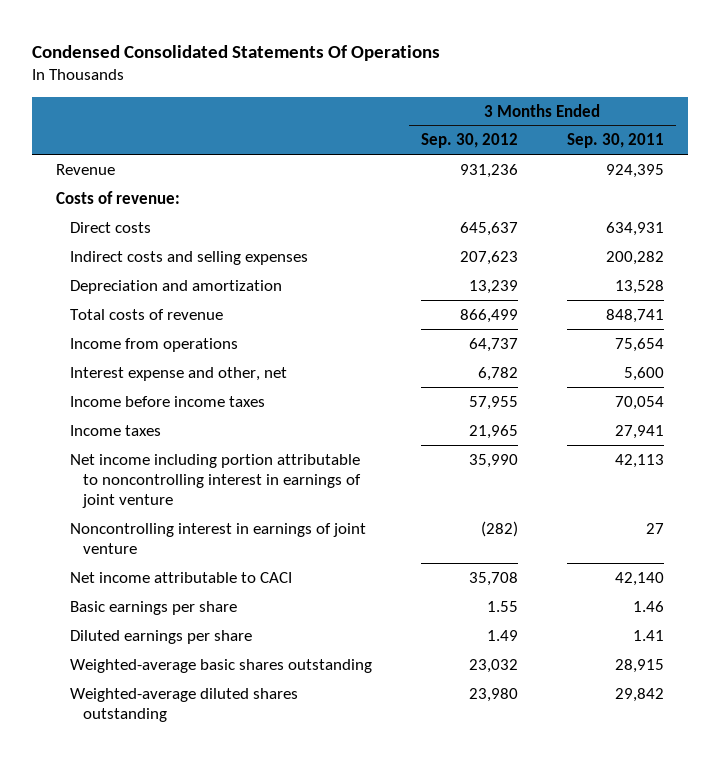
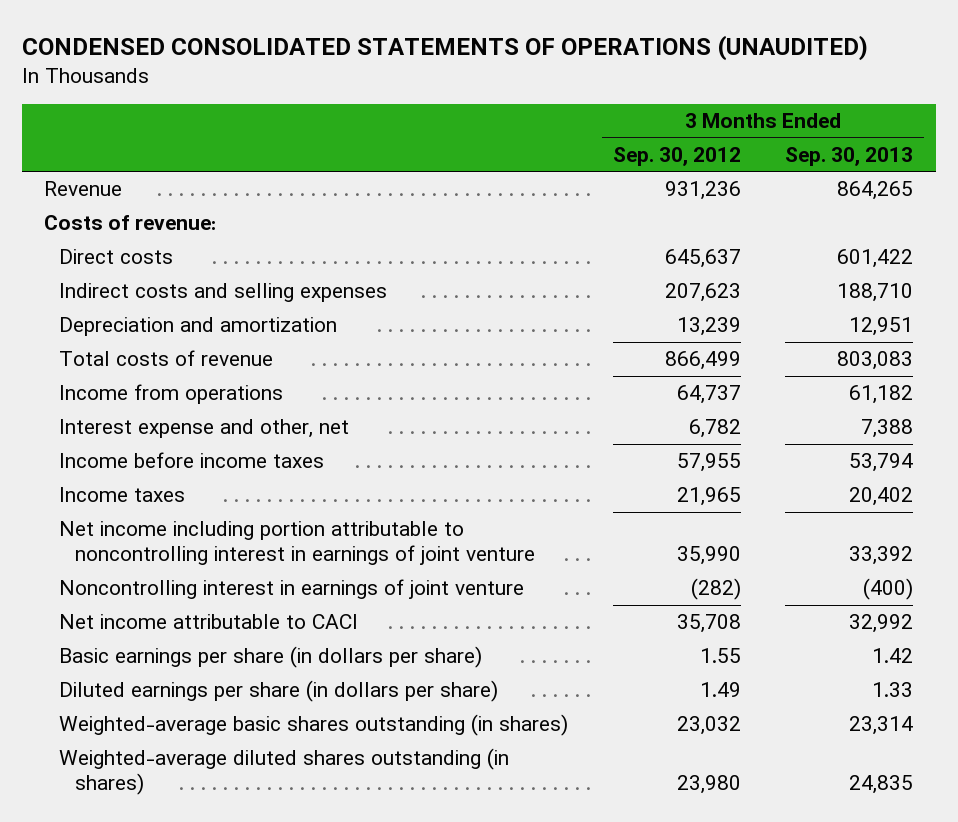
- Condensed Consolidated Statements Of Operations
+ CONDENSED CONSOLIDATED STATEMENTS OF OPERATIONS (UNAUDITED)
- | 3 Months Ended Sep. 30, 2012 | 3 Months Ended Sep. 30, 2011
+ | 3 Months Ended Sep. 30, 2012 | 3 Months Ended Sep. 30, 2013
- Basic earnings per share | 1.55 | 1.46
- Diluted earnings per share | 1.49 | 1.41
- Weighted-average basic shares outstanding | 23,032 | 28,915
- Weighted-average diluted shares outstanding | 23,980 | 29,842
+ Basic earnings per share (in dollars per share) | 1.55 | 1.42
+ Diluted earnings per share (in dollars per share) | 1.49 | 1.33
+ Weighted-average basic shares outstanding (in shares) | 23,032 | 23,314
+ Weighted-average diluted shares outstanding (in shares) | 23,980 | 24,835

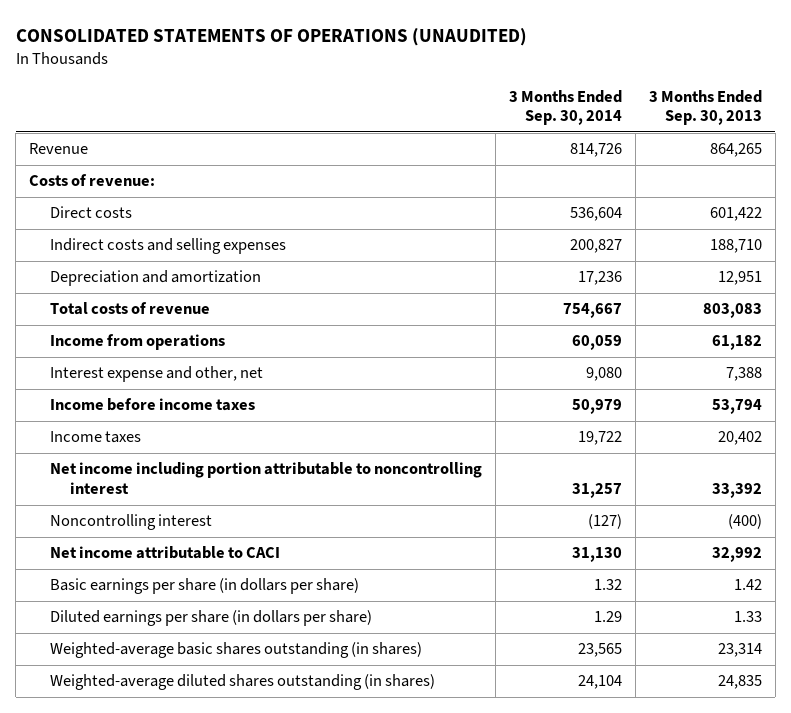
- CONDENSED CONSOLIDATED STATEMENTS OF OPERATIONS (UNAUDITED)
+ CONSOLIDATED STATEMENTS OF OPERATIONS (UNAUDITED)
- | 3 Months Ended Sep. 30, 2012 | 3 Months Ended Sep. 30, 2013
+ | 3 Months Ended Sep. 30, 2014 | 3 Months Ended Sep. 30, 2013
- Net income including portion attributable to noncontrolling interest in earnings of joint venture | 35,990 | 33,392
- Noncontrolling interest in earnings of joint venture | (282) | (400)
+ Net income including portion attributable to noncontrolling interest | 31,257 | 33,392
+ Noncontrolling interest | (127) | (400)

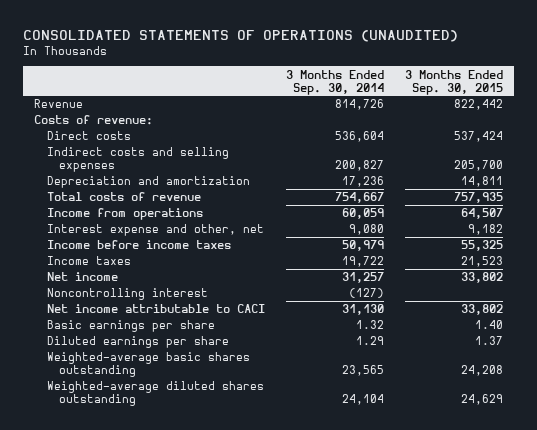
- | 3 Months Ended Sep. 30, 2014 | 3 Months Ended Sep. 30, 2013
+ | 3 Months Ended Sep. 30, 2014 | 3 Months Ended Sep. 30, 2015
- Net income including portion attributable to noncontrolling interest | 31,257 | 33,392
+ Net income | 31,257 | 33,802
- Basic earnings per share (in dollars per share) | 1.32 | 1.42
- Diluted earnings per share (in dollars per share) | 1.29 | 1.33
- Weighted-average basic shares outstanding (in shares) | 23,565 | 23,314
- Weighted-average diluted shares outstanding (in shares) | 24,104 | 24,835
+ Basic earnings per share | 1.32 | 1.40
+ Diluted earnings per share | 1.29 | 1.37
+ Weighted-average basic shares outstanding | 23,565 | 24,208
+ Weighted-average diluted shares outstanding | 24,104 | 24,629

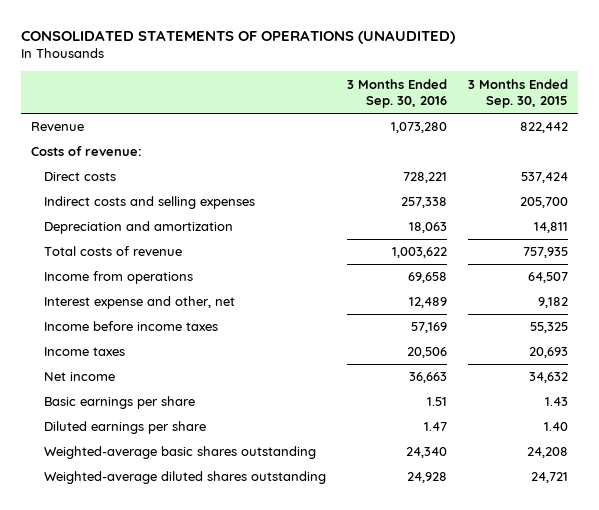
- | 3 Months Ended Sep. 30, 2014 | 3 Months Ended Sep. 30, 2015
+ | 3 Months Ended Sep. 30, 2016 | 3 Months Ended Sep. 30, 2015
- Income taxes | 19,722 | 21,523
- Net income | 31,257 | 33,802
- Noncontrolling interest | (127) |
- Net income attributable to CACI | 31,130 | 33,802
- Basic earnings per share | 1.32 | 1.40
- Diluted earnings per share | 1.29 | 1.37
+ Income taxes | 20,506 | 20,693
+ Net income | 36,663 | 34,632
+ Basic earnings per share | 1.51 | 1.43
+ Diluted earnings per share | 1.47 | 1.40
- Weighted-average diluted shares outstanding | 24,104 | 24,629
+ Weighted-average diluted shares outstanding | 24,928 | 24,721

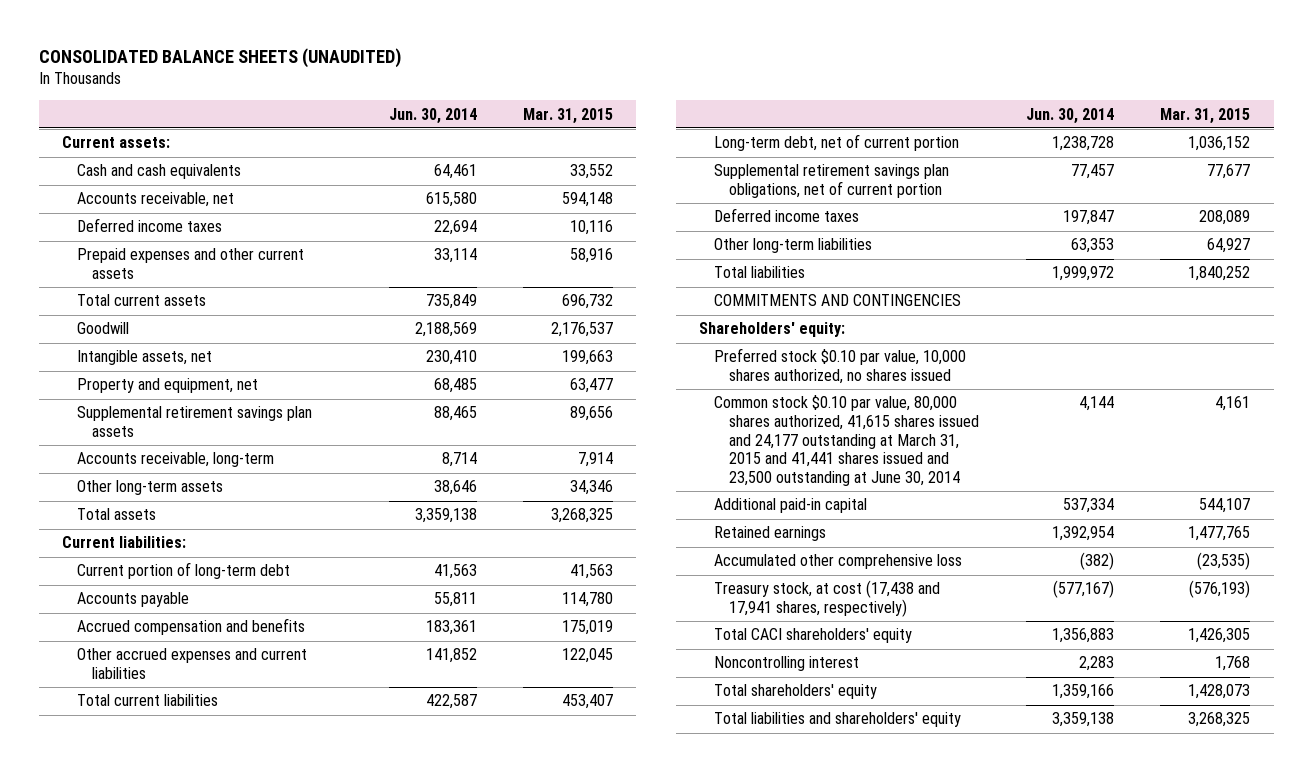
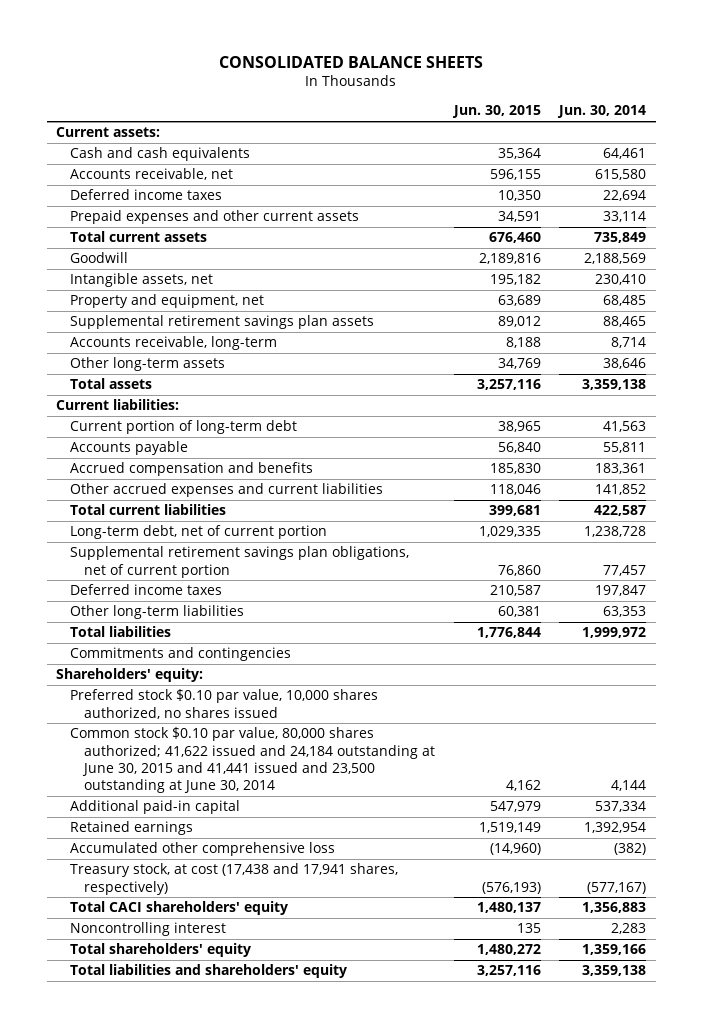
- CONSOLIDATED BALANCE SHEETS (UNAUDITED)
+ CONSOLIDATED BALANCE SHEETS
- | Jun. 30, 2014 | Mar. 31, 2015
+ | Jun. 30, 2015 | Jun. 30, 2014
- COMMITMENTS AND CONTINGENCIES
+ Commitments and contingencies
- Common stock $0.10 par value, 80,000 shares authorized, 41,615 shares issued and 24,177 outstanding at March 31, 2015 and 41,441 shares issued and 23,500 outstanding at June 30, 2014 | 4,144 | 4,161
+ Common stock $0.10 par value, 80,000 shares authorized; 41,622 issued and 24,184 outstanding at June 30, 2015 and 41,441 issued and 23,500 outstanding at June 30, 2014 | 4,162 | 4,144

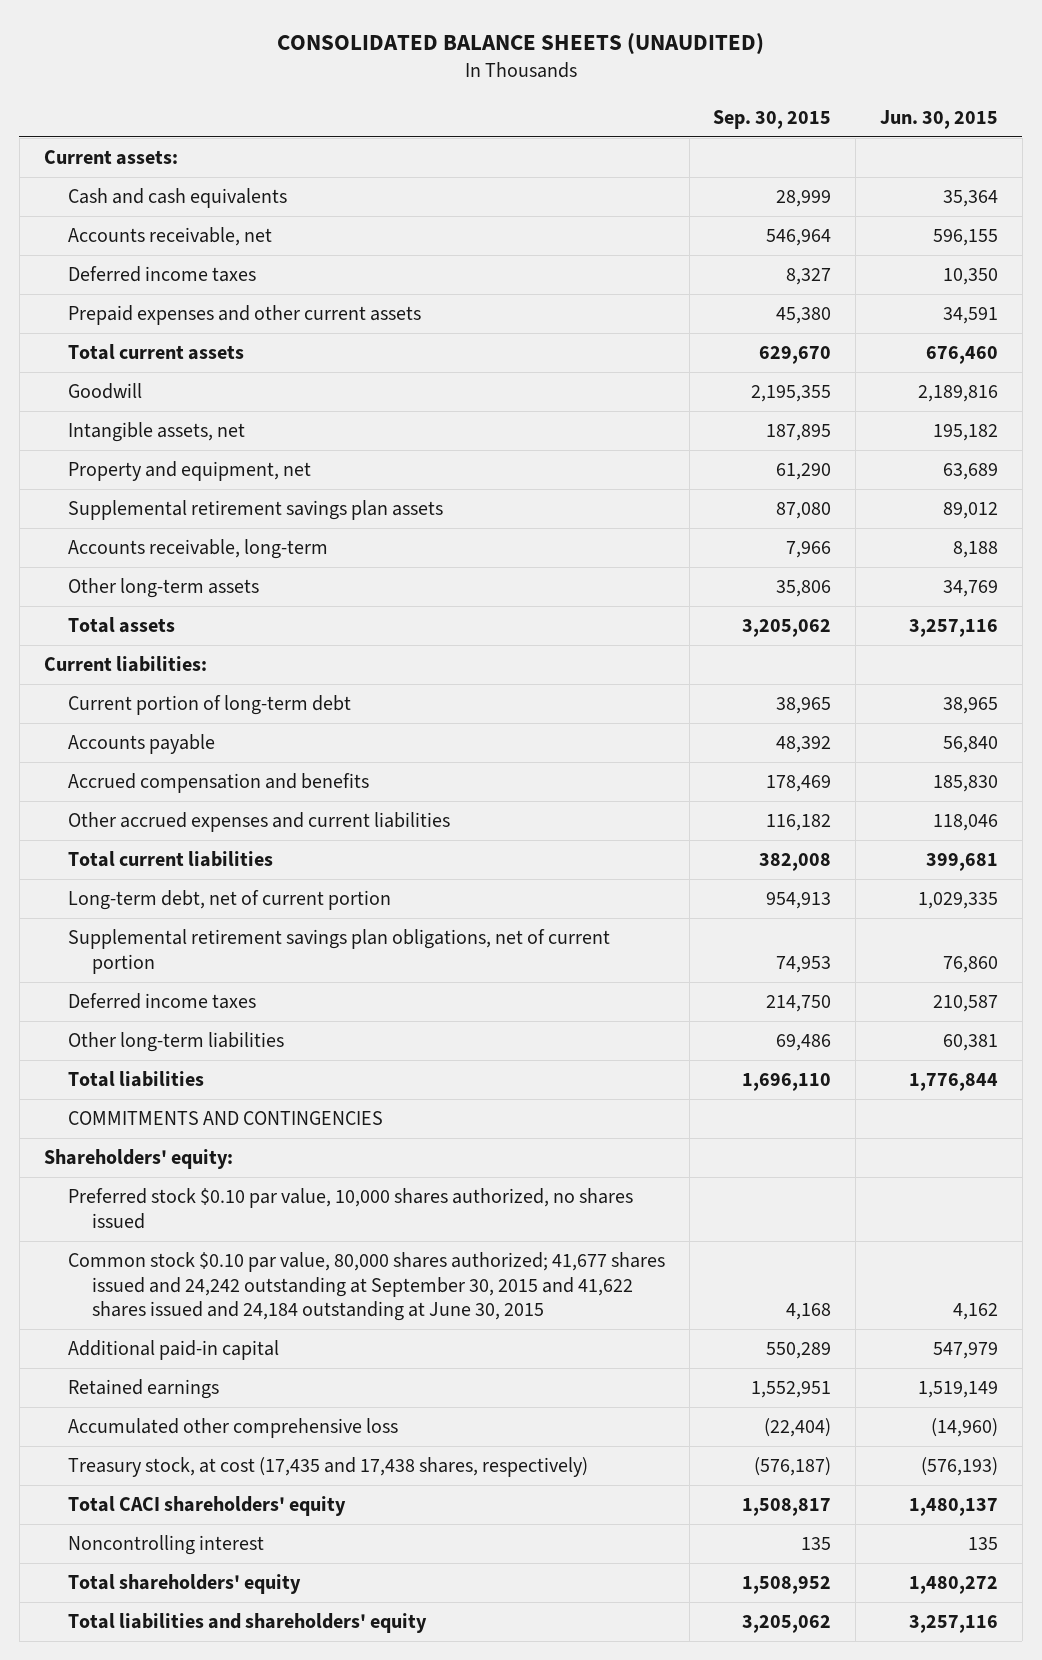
- CONSOLIDATED BALANCE SHEETS
+ CONSOLIDATED BALANCE SHEETS (UNAUDITED)
- | Jun. 30, 2015 | Jun. 30, 2014
+ | Sep. 30, 2015 | Jun. 30, 2015
- Commitments and contingencies
+ COMMITMENTS AND CONTINGENCIES
- Common stock $0.10 par value, 80,000 shares authorized; 41,622 issued and 24,184 outstanding at June 30, 2015 and 41,441 issued and 23,500 outstanding at June 30, 2014 | 4,162 | 4,144
+ Common stock $0.10 par value, 80,000 shares authorized; 41,677 shares issued and 24,242 outstanding at September 30, 2015 and 41,622 shares issued and 24,184 outstanding at June 30, 2015 | 4,168 | 4,162
- Treasury stock, at cost (17,438 and 17,941 shares, respectively) | (576,193) | (577,167)
+ Treasury stock, at cost (17,435 and 17,438 shares, respectively) | (576,187) | (576,193)

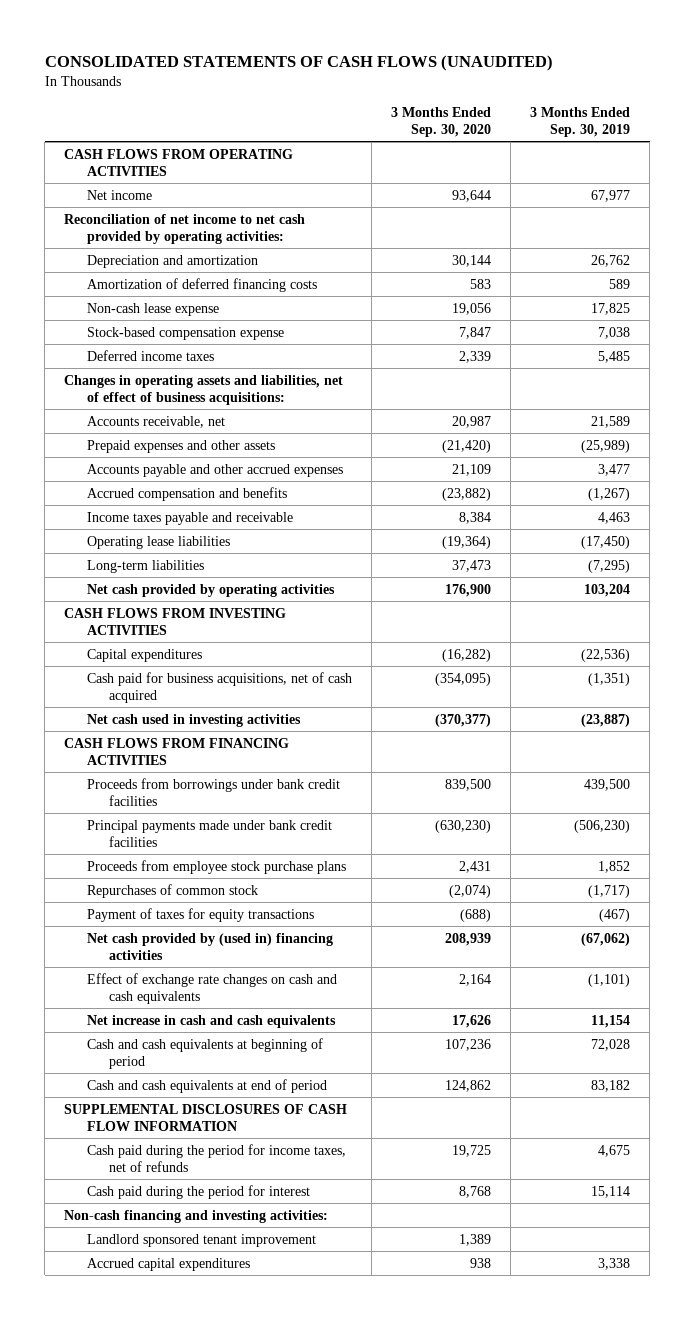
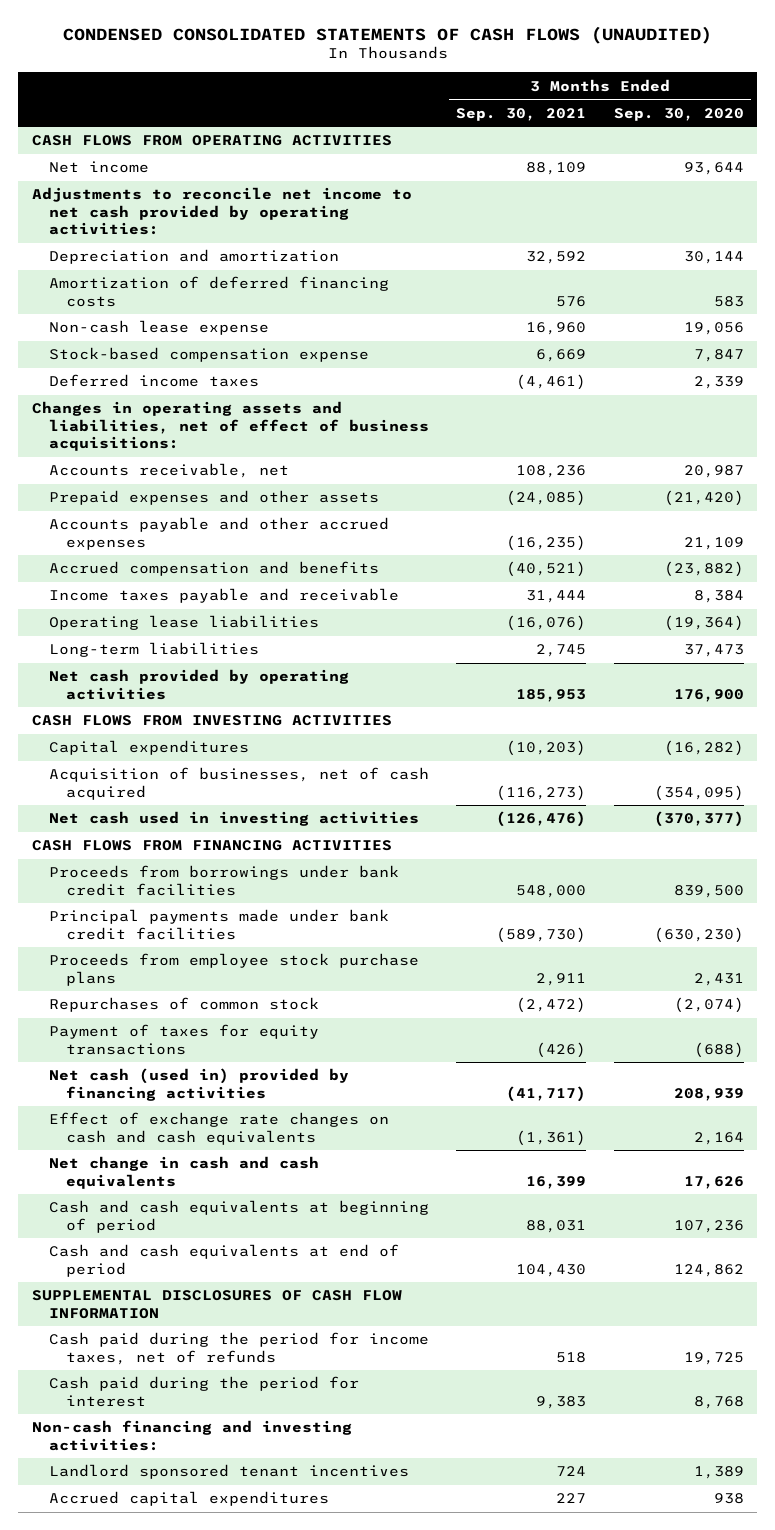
- CONSOLIDATED STATEMENTS OF CASH FLOWS (UNAUDITED)
+ CONDENSED CONSOLIDATED STATEMENTS OF CASH FLOWS (UNAUDITED)
- | 3 Months Ended Sep. 30, 2020 | 3 Months Ended Sep. 30, 2019
+ | 3 Months Ended Sep. 30, 2021 | 3 Months Ended Sep. 30, 2020
- Reconciliation of net income to net cash provided by operating activities:
+ Adjustments to reconcile net income to net cash provided by operating activities:
- Cash paid for business acquisitions, net of cash acquired | (354,095) | (1,351)
+ Acquisition of businesses, net of cash acquired | (116,273) | (354,095)
- Net cash provided by (used in) financing activities | 208,939 | (67,062)
+ Net cash (used in) provided by financing activities | (41,717) | 208,939
- Net increase in cash and cash equivalents | 17,626 | 11,154
+ Net change in cash and cash equivalents | 16,399 | 17,626
- Landlord sponsored tenant improvement | 1,389 |
+ Landlord sponsored tenant incentives | 724 | 1,389

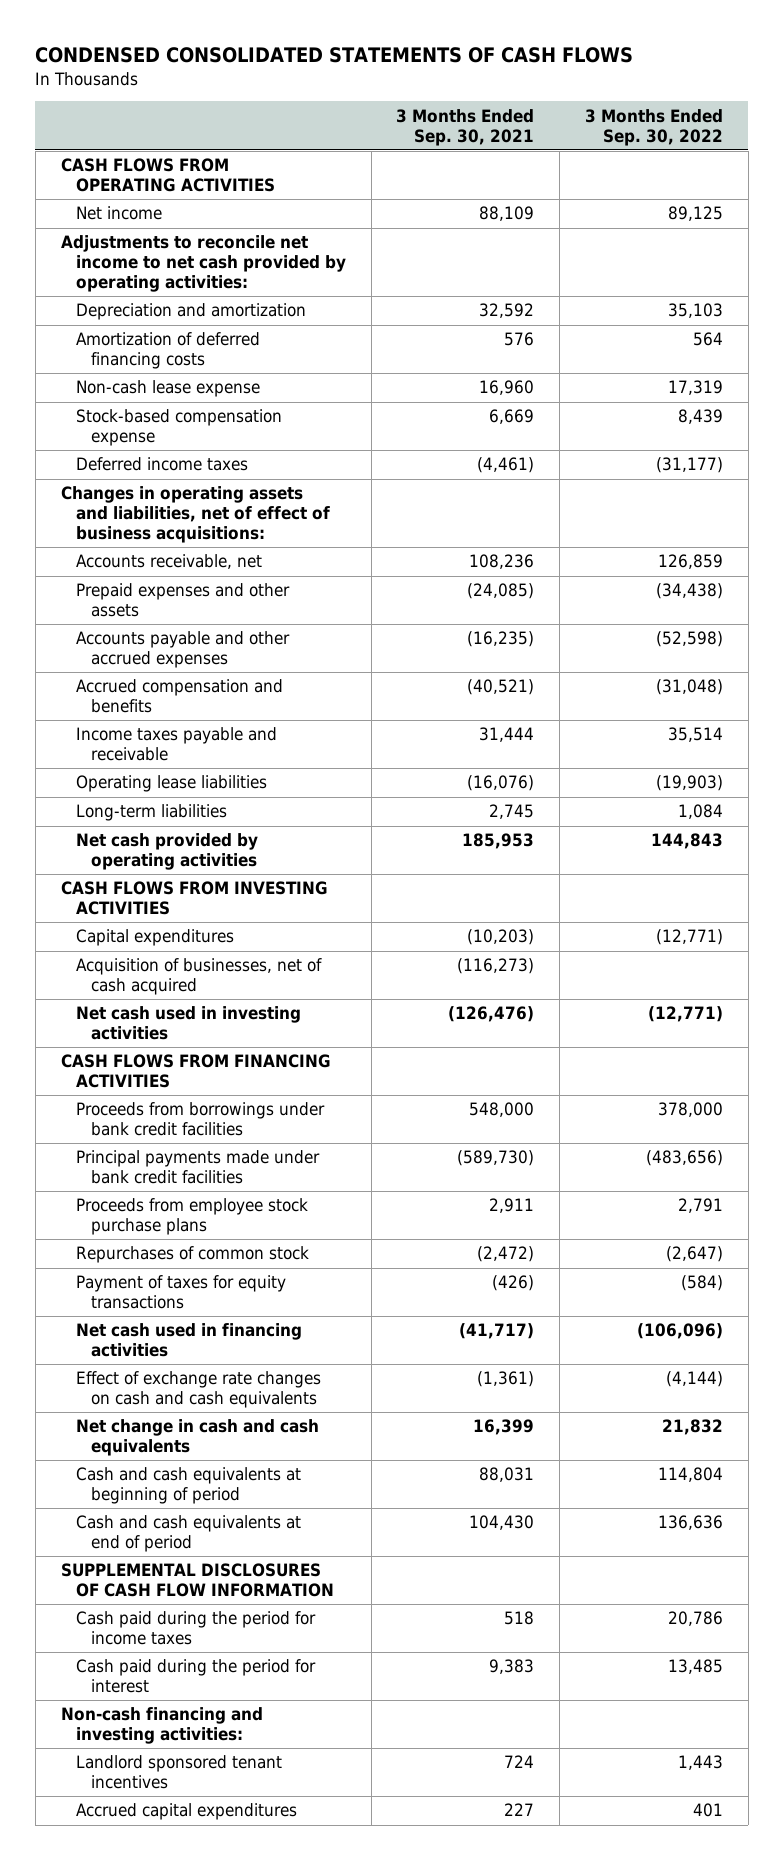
- CONDENSED CONSOLIDATED STATEMENTS OF CASH FLOWS (UNAUDITED)
+ CONDENSED CONSOLIDATED STATEMENTS OF CASH FLOWS
- | 3 Months Ended Sep. 30, 2021 | 3 Months Ended Sep. 30, 2020
+ | 3 Months Ended Sep. 30, 2021 | 3 Months Ended Sep. 30, 2022
- Net cash (used in) provided by financing activities | (41,717) | 208,939
+ Net cash used in financing activities | (41,717) | (106,096)
- Cash paid during the period for income taxes, net of refunds | 518 | 19,725
+ Cash paid during the period for income taxes | 518 | 20,786

